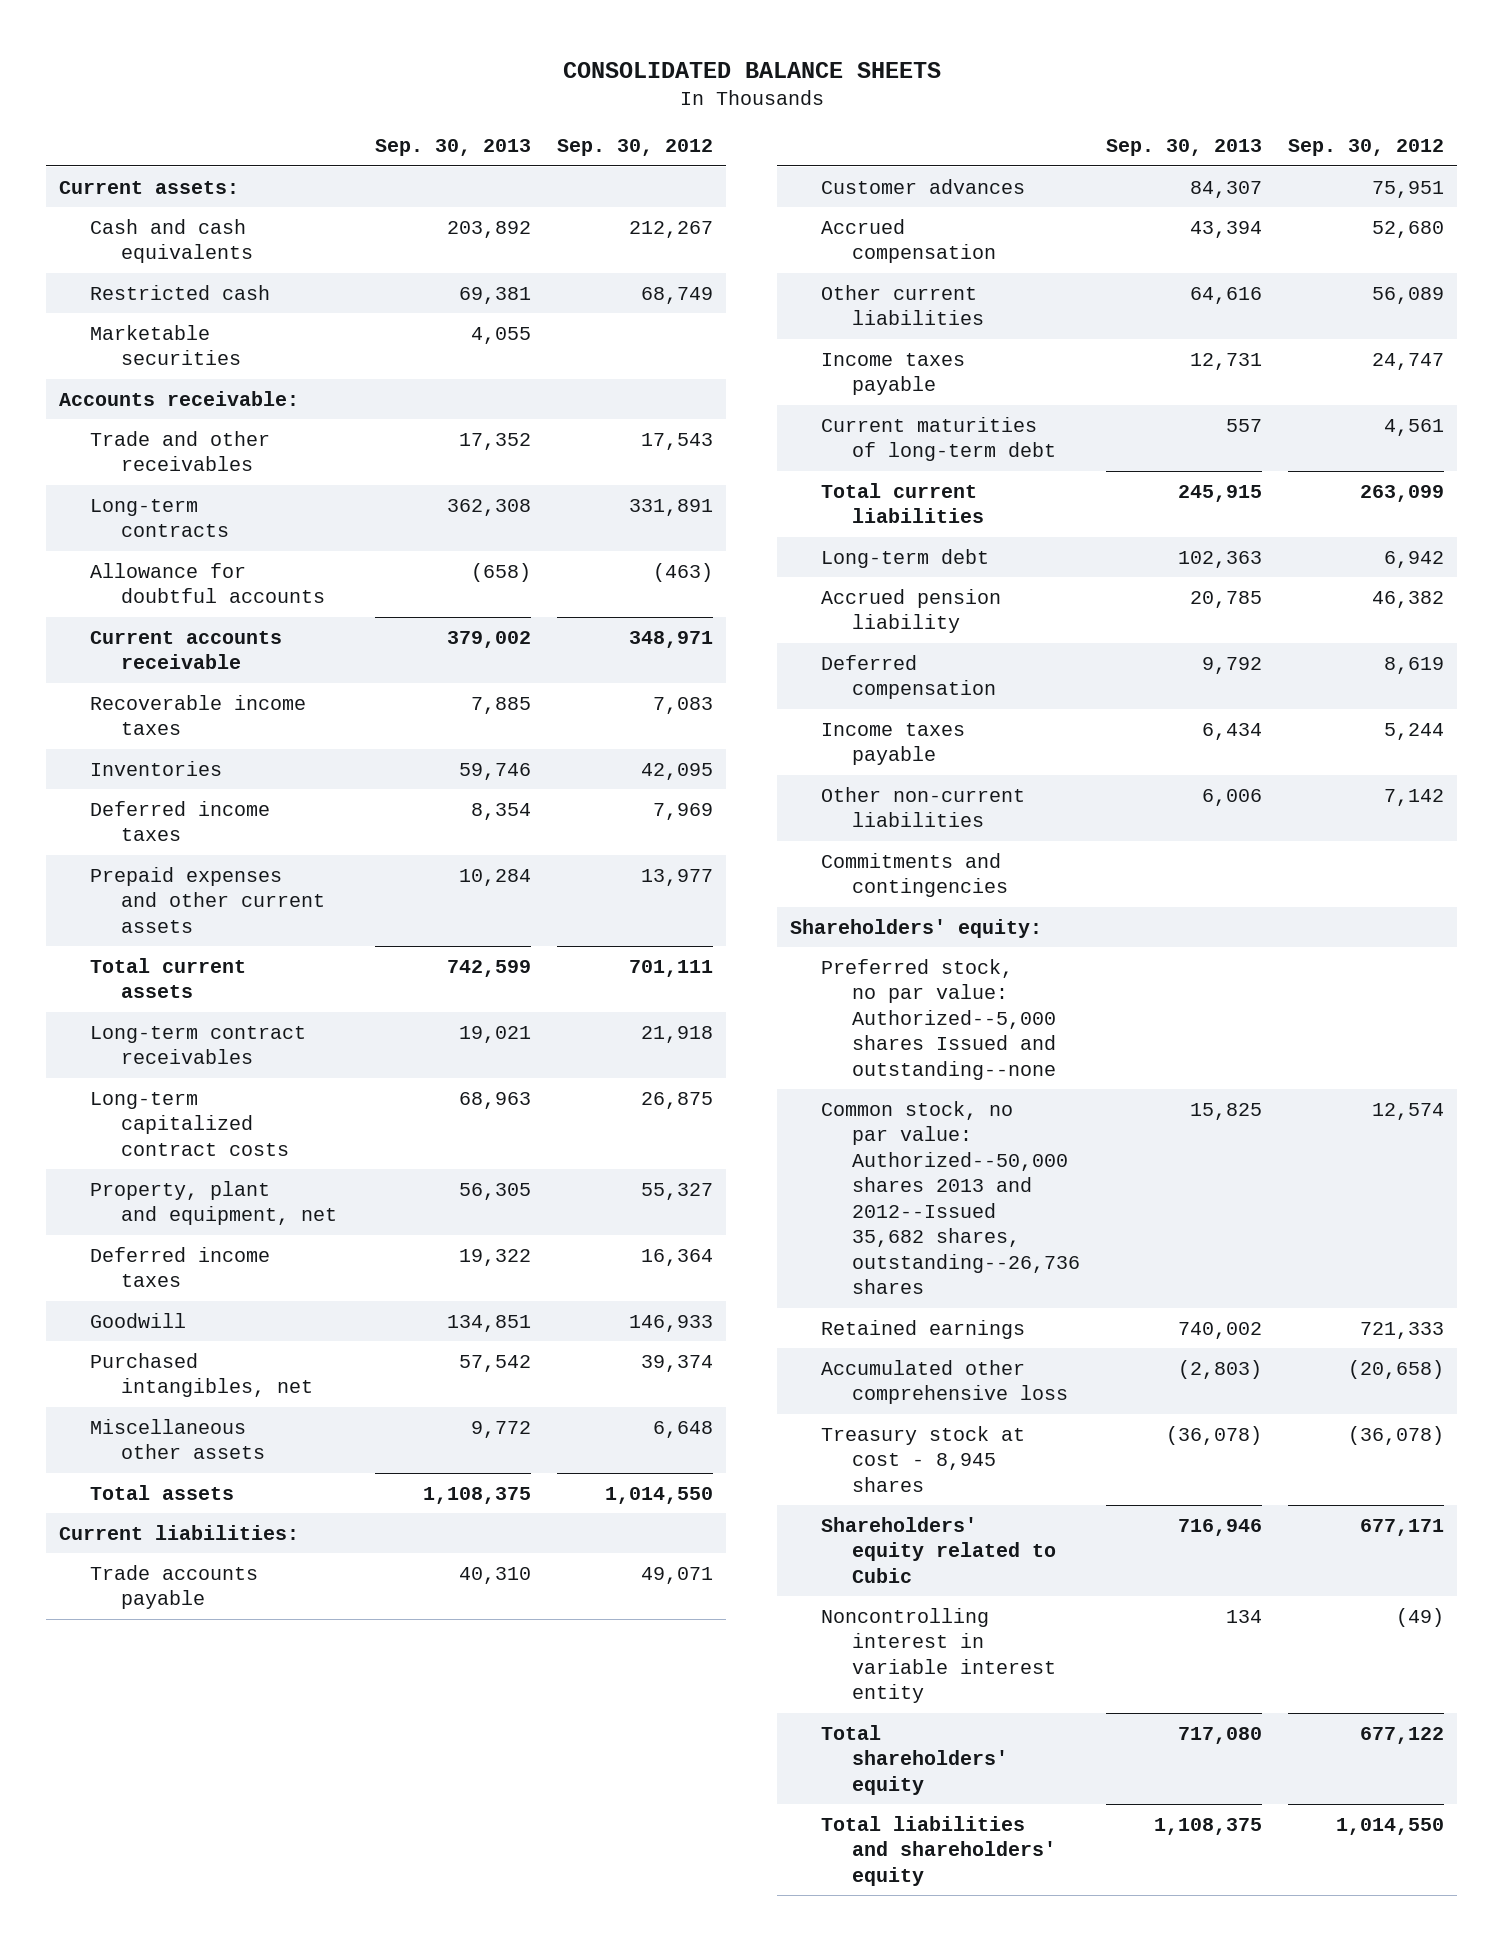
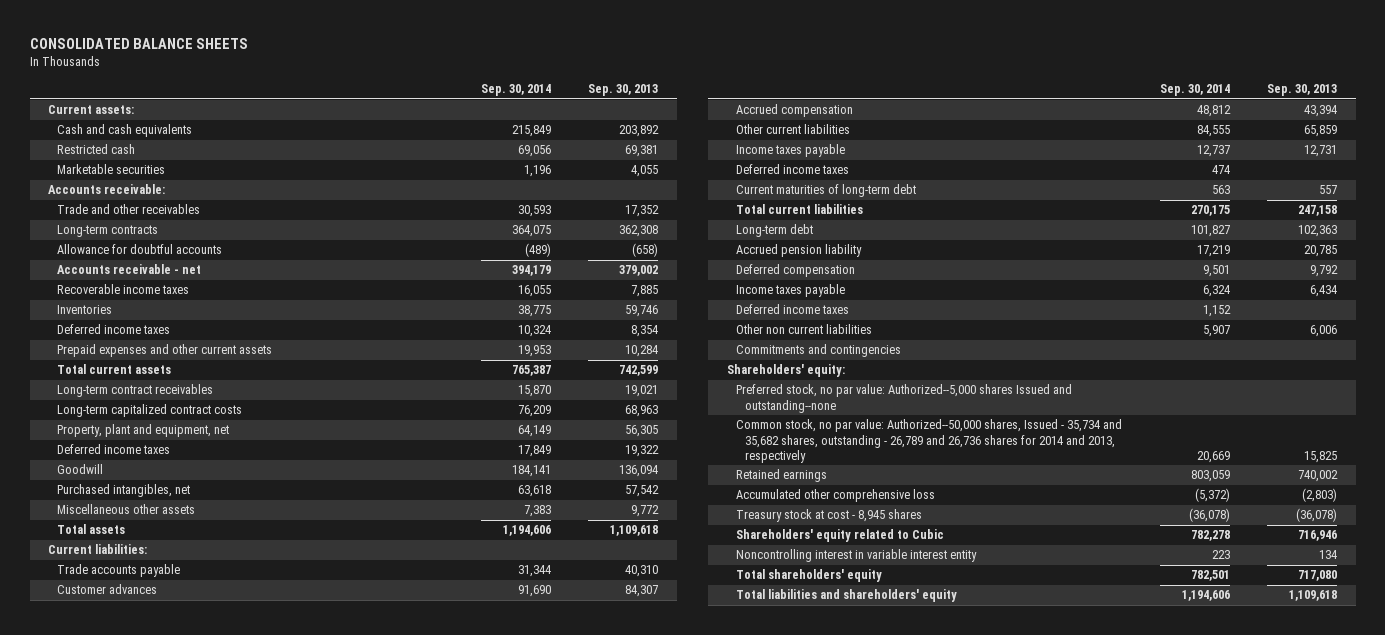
- | Sep. 30, 2013 | Sep. 30, 2012
+ | Sep. 30, 2014 | Sep. 30, 2013
- Current accounts receivable | 379,002 | 348,971
+ Accounts receivable - net | 394,179 | 379,002
- Goodwill | 134,851 | 146,933
+ Goodwill | 184,141 | 136,094
- Total assets | 1,108,375 | 1,014,550
+ Total assets | 1,194,606 | 1,109,618
- Other current liabilities | 64,616 | 56,089
+ Other current liabilities | 84,555 | 65,859
+ Deferred income taxes | 474 |
- Total current liabilities | 245,915 | 263,099
+ Total current liabilities | 270,175 | 247,158
- Other non-current liabilities | 6,006 | 7,142
+ Deferred income taxes | 1,152 |
+ Other non current liabilities | 5,907 | 6,006
- Common stock, no par value: Authorized--50,000 shares 2013 and 2012--Issued 35,682 shares, outstanding--26,736 shares | 15,825 | 12,574
+ Common stock, no par value: Authorized--50,000 shares, Issued - 35,734 and 35,682 shares, outstanding - 26,789 and 26,736 shares for 2014 and 2013, respectively | 20,669 | 15,825
- Total liabilities and shareholders' equity | 1,108,375 | 1,014,550
+ Total liabilities and shareholders' equity | 1,194,606 | 1,109,618

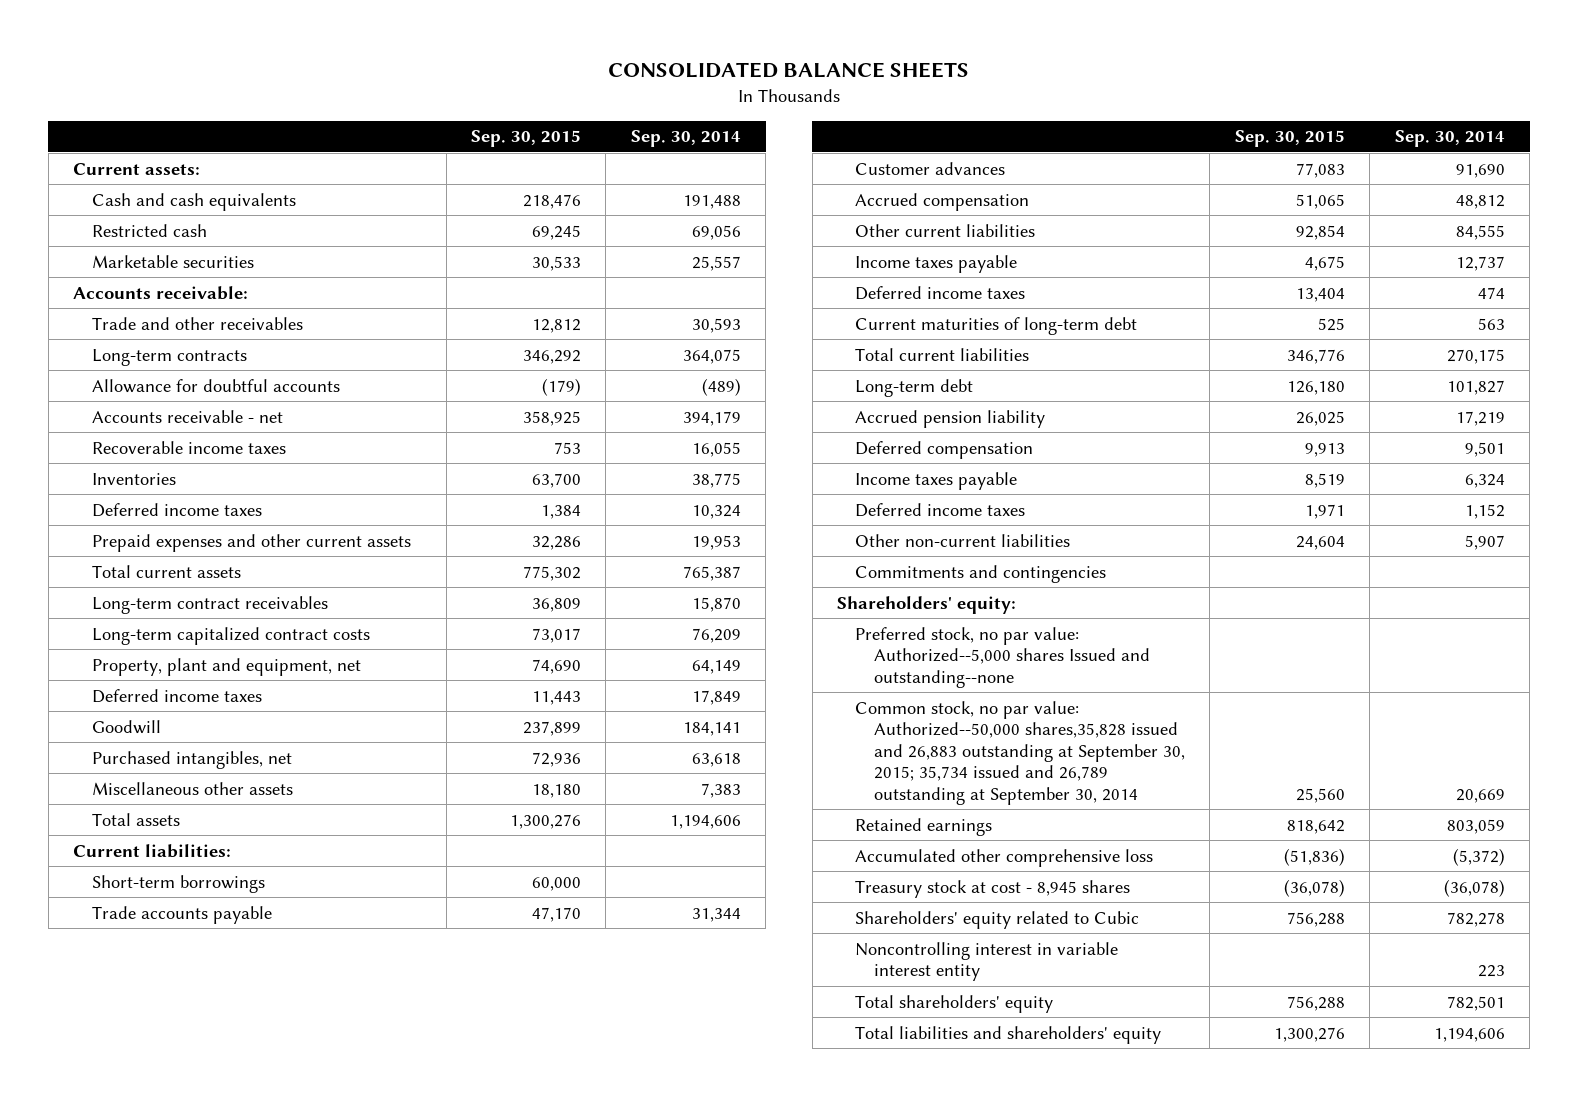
- | Sep. 30, 2014 | Sep. 30, 2013
+ | Sep. 30, 2015 | Sep. 30, 2014
- Cash and cash equivalents | 215,849 | 203,892
+ Cash and cash equivalents | 218,476 | 191,488
- Marketable securities | 1,196 | 4,055
+ Marketable securities | 30,533 | 25,557
+ Short-term borrowings | 60,000 |
- Other non current liabilities | 5,907 | 6,006
+ Other non-current liabilities | 24,604 | 5,907
- Common stock, no par value: Authorized--50,000 shares, Issued - 35,734 and 35,682 shares, outstanding - 26,789 and 26,736 shares for 2014 and 2013, respectively | 20,669 | 15,825
+ Common stock, no par value: Authorized--50,000 shares,35,828 issued and 26,883 outstanding at September 30, 2015; 35,734 issued and 26,789 outstanding at September 30, 2014 | 25,560 | 20,669

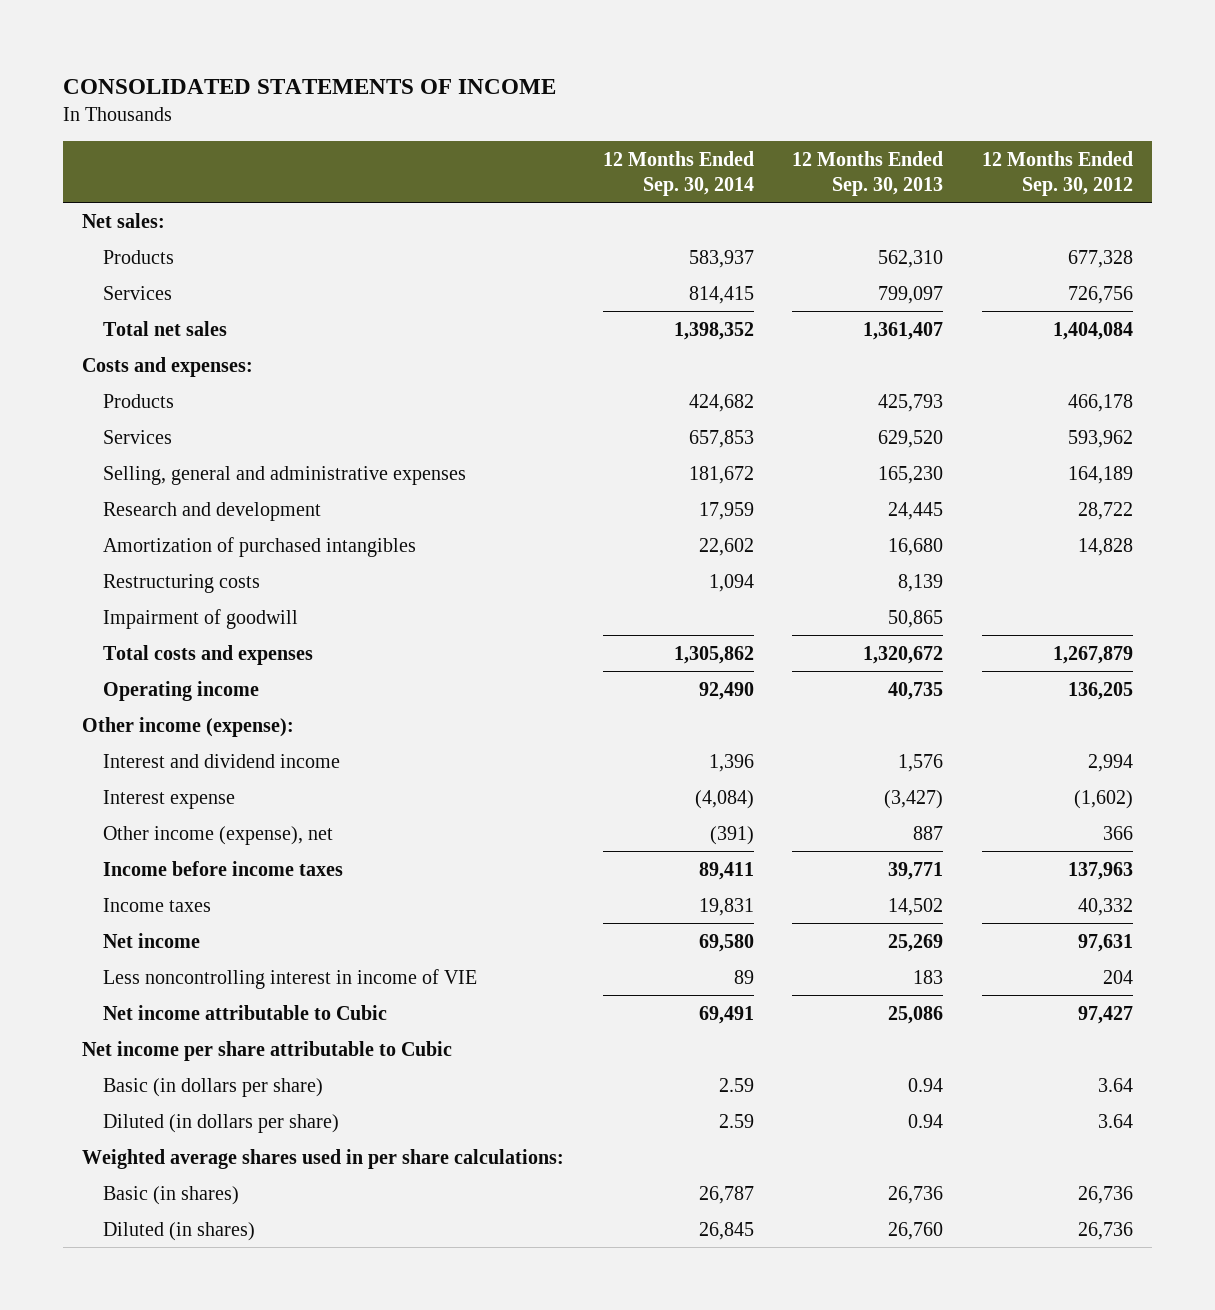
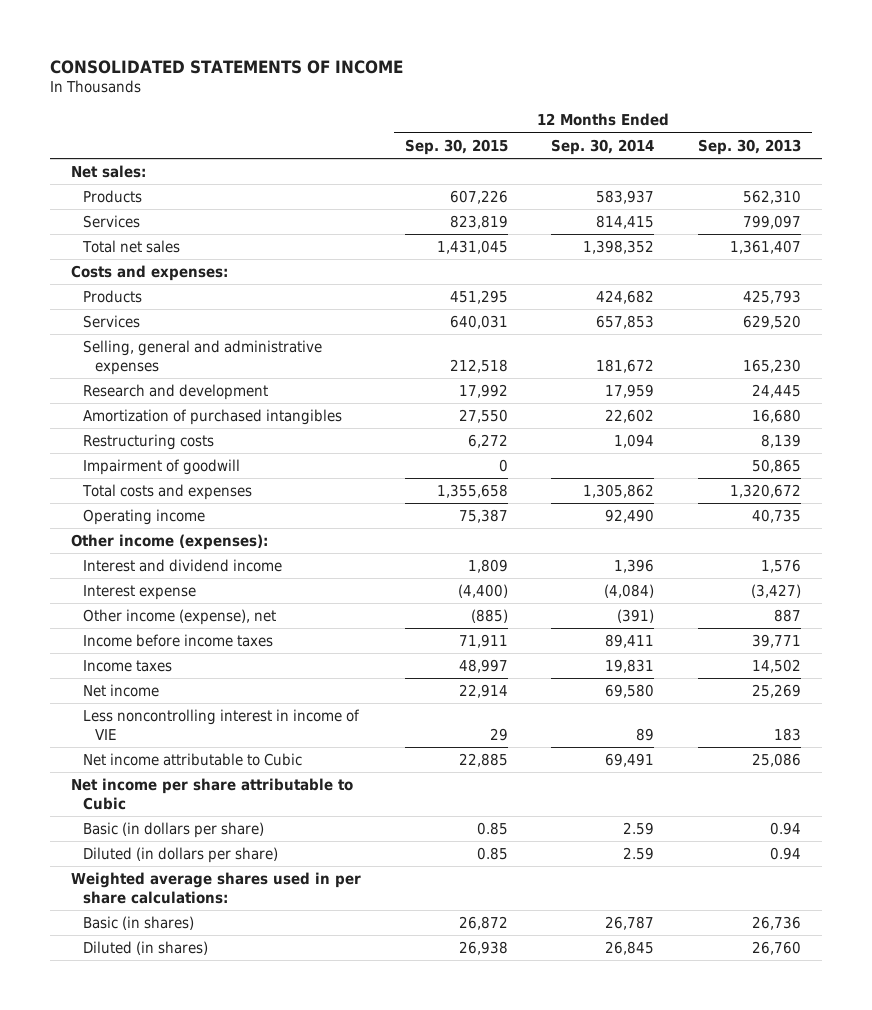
- | 12 Months Ended Sep. 30, 2014 | 12 Months Ended Sep. 30, 2013 | 12 Months Ended Sep. 30, 2012
+ | 12 Months Ended Sep. 30, 2015 | 12 Months Ended Sep. 30, 2014 | 12 Months Ended Sep. 30, 2013
- Other income (expense):
+ Other income (expenses):

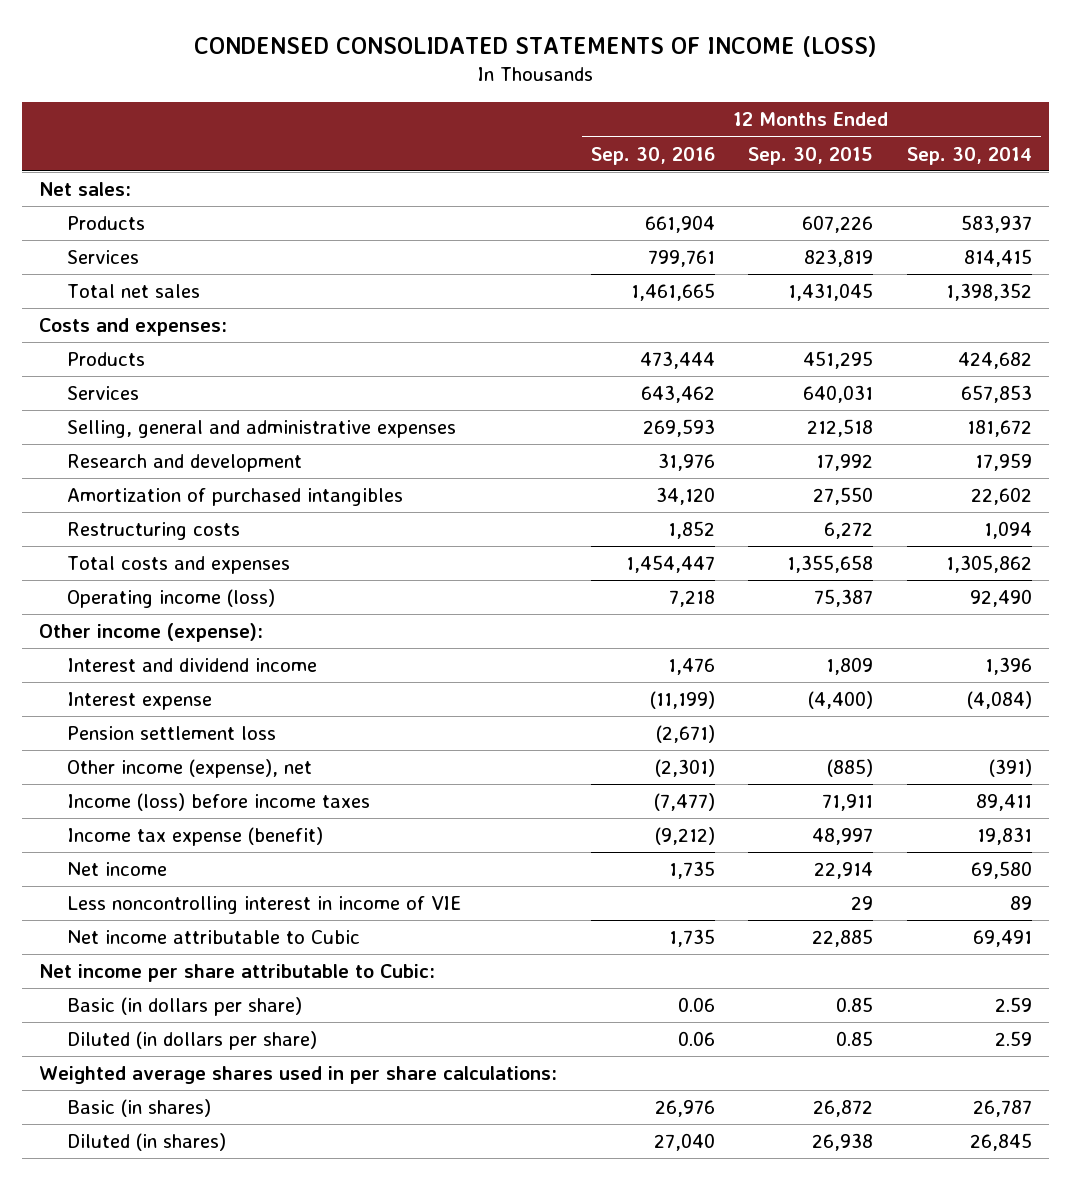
- CONSOLIDATED STATEMENTS OF INCOME
+ CONDENSED CONSOLIDATED STATEMENTS OF INCOME (LOSS)
- | 12 Months Ended Sep. 30, 2015 | 12 Months Ended Sep. 30, 2014 | 12 Months Ended Sep. 30, 2013
+ | 12 Months Ended Sep. 30, 2016 | 12 Months Ended Sep. 30, 2015 | 12 Months Ended Sep. 30, 2014
- Impairment of goodwill | 0 | | 50,865
- Operating income | 75,387 | 92,490 | 40,735
- Other income (expenses):
+ Operating income (loss) | 7,218 | 75,387 | 92,490
+ Other income (expense):
+ Pension settlement loss | (2,671) | |
- Income before income taxes | 71,911 | 89,411 | 39,771
- Income taxes | 48,997 | 19,831 | 14,502
+ Income (loss) before income taxes | (7,477) | 71,911 | 89,411
+ Income tax expense (benefit) | (9,212) | 48,997 | 19,831
- Net income per share attributable to Cubic
+ Net income per share attributable to Cubic:

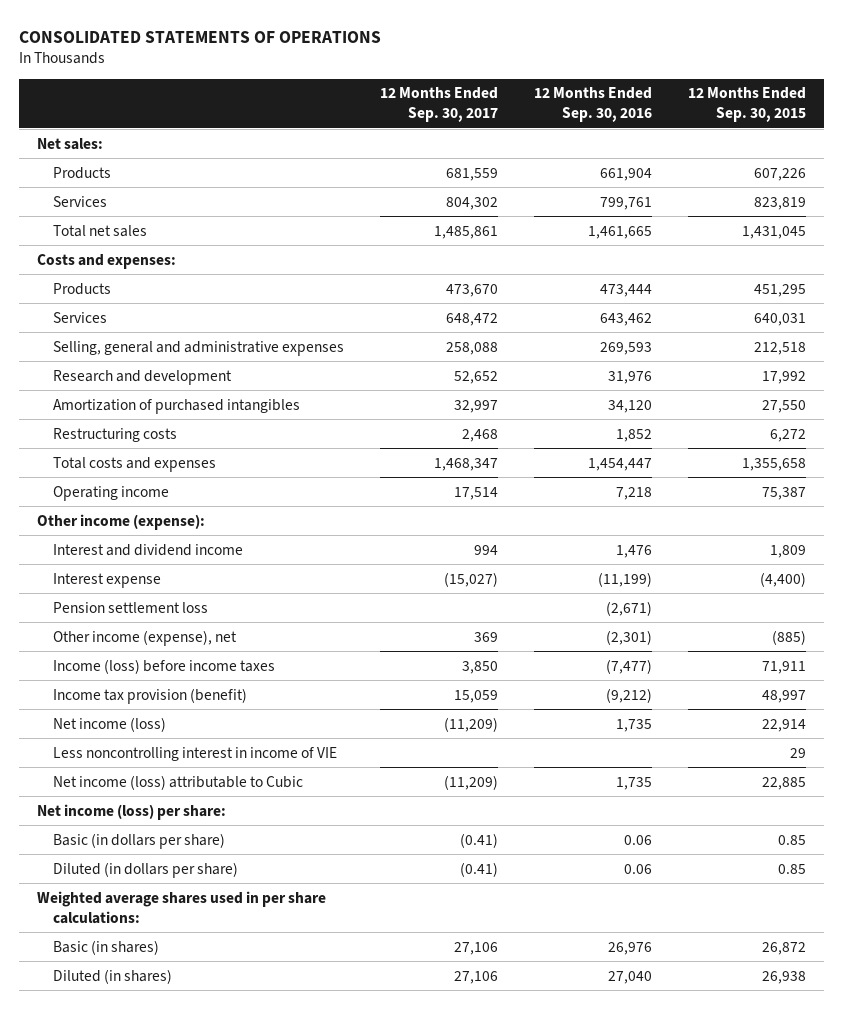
- CONDENSED CONSOLIDATED STATEMENTS OF INCOME (LOSS)
+ CONSOLIDATED STATEMENTS OF OPERATIONS
- | 12 Months Ended Sep. 30, 2016 | 12 Months Ended Sep. 30, 2015 | 12 Months Ended Sep. 30, 2014
+ | 12 Months Ended Sep. 30, 2017 | 12 Months Ended Sep. 30, 2016 | 12 Months Ended Sep. 30, 2015
- Operating income (loss) | 7,218 | 75,387 | 92,490
+ Operating income | 17,514 | 7,218 | 75,387
- Income tax expense (benefit) | (9,212) | 48,997 | 19,831
- Net income | 1,735 | 22,914 | 69,580
+ Income tax provision (benefit) | 15,059 | (9,212) | 48,997
+ Net income (loss) | (11,209) | 1,735 | 22,914
- Net income attributable to Cubic | 1,735 | 22,885 | 69,491
- Net income per share attributable to Cubic:
+ Net income (loss) attributable to Cubic | (11,209) | 1,735 | 22,885
+ Net income (loss) per share:

